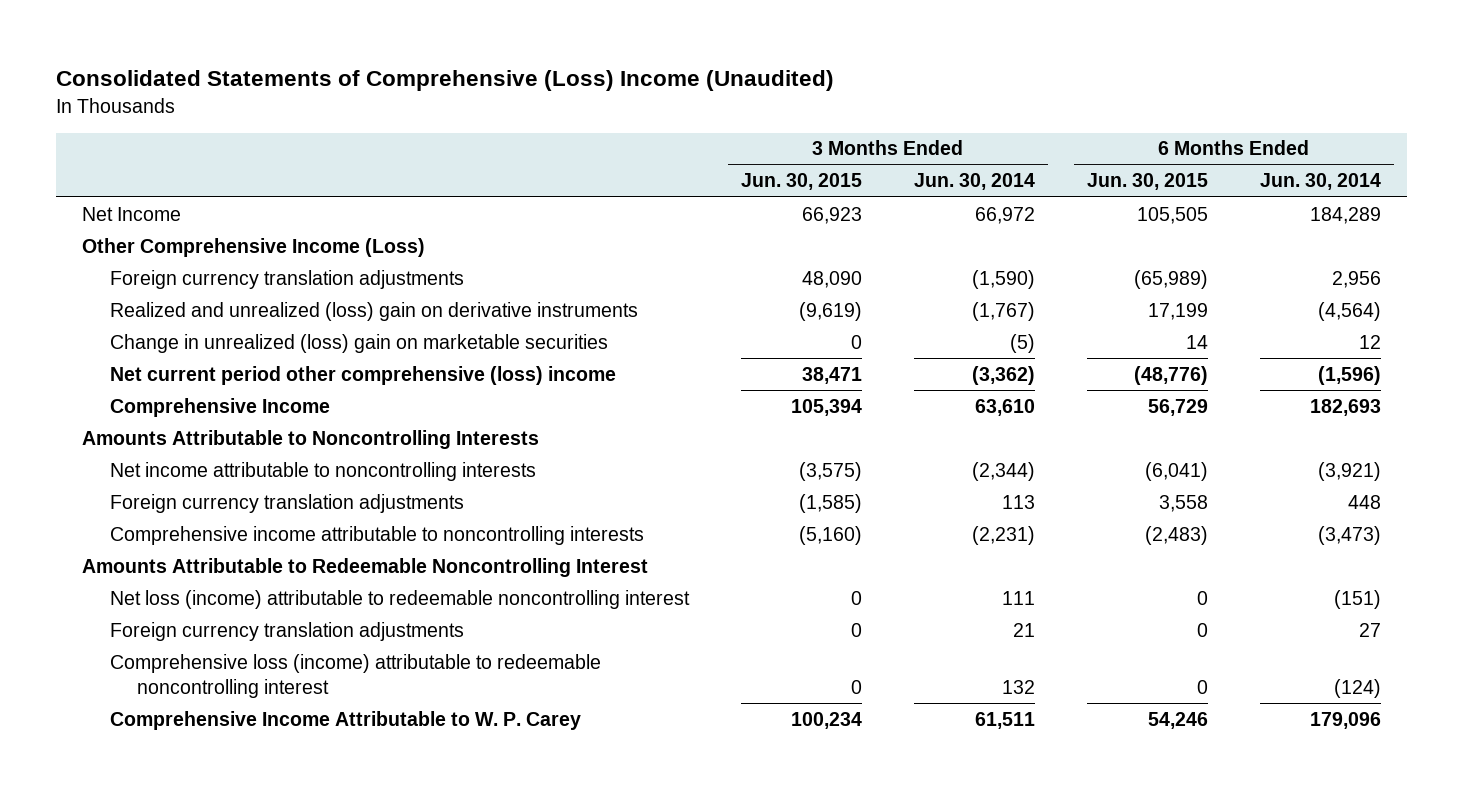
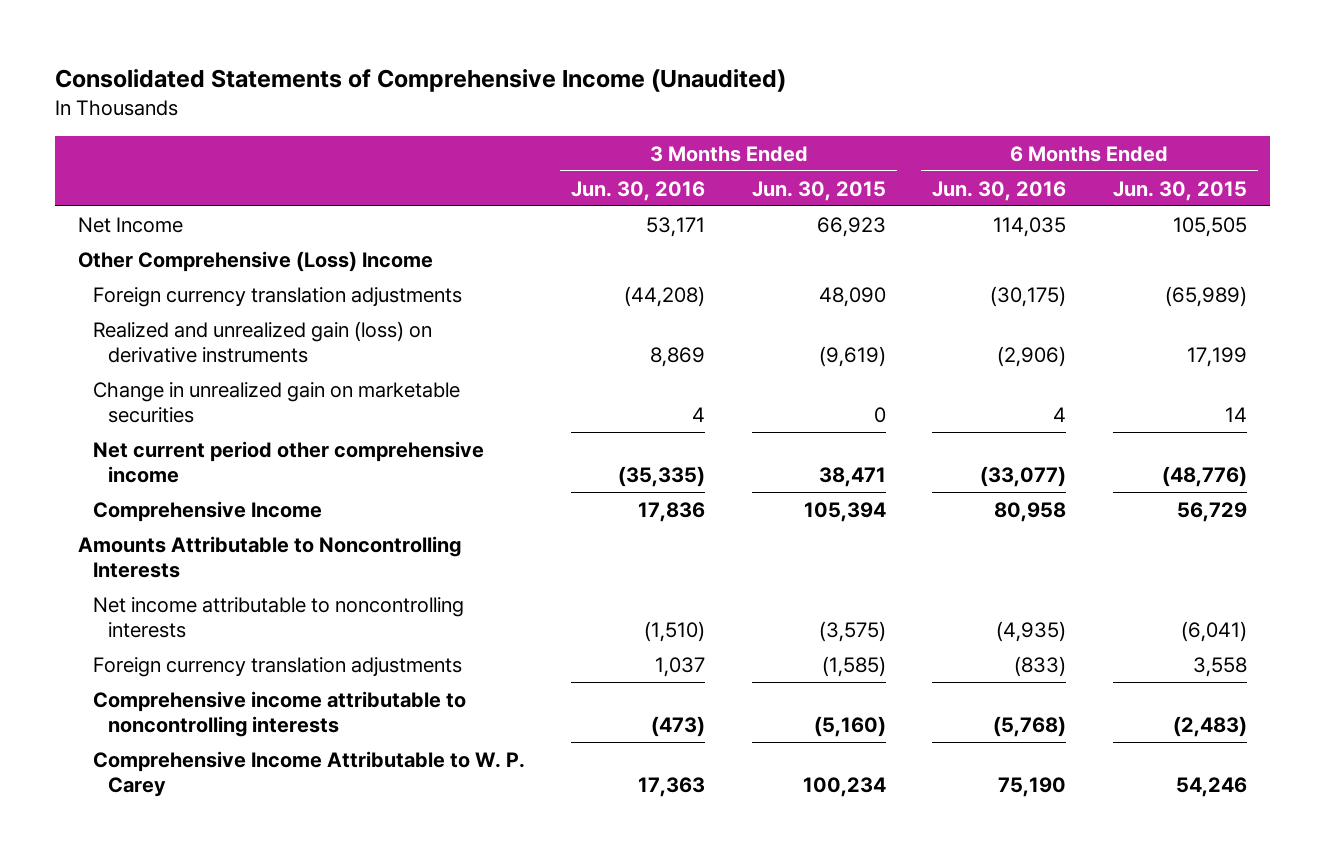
- Consolidated Statements of Comprehensive (Loss) Income (Unaudited)
+ Consolidated Statements of Comprehensive Income (Unaudited)
- | 3 Months Ended Jun. 30, 2015 | 3 Months Ended Jun. 30, 2014 | 6 Months Ended Jun. 30, 2015 | 6 Months Ended Jun. 30, 2014
+ | 3 Months Ended Jun. 30, 2016 | 3 Months Ended Jun. 30, 2015 | 6 Months Ended Jun. 30, 2016 | 6 Months Ended Jun. 30, 2015
- Other Comprehensive Income (Loss)
+ Other Comprehensive (Loss) Income
- Realized and unrealized (loss) gain on derivative instruments | (9,619) | (1,767) | 17,199 | (4,564)
- Change in unrealized (loss) gain on marketable securities | 0 | (5) | 14 | 12
- Net current period other comprehensive (loss) income | 38,471 | (3,362) | (48,776) | (1,596)
+ Realized and unrealized gain (loss) on derivative instruments | 8,869 | (9,619) | (2,906) | 17,199
+ Change in unrealized gain on marketable securities | 4 | 0 | 4 | 14
+ Net current period other comprehensive income | (35,335) | 38,471 | (33,077) | (48,776)
- Amounts Attributable to Redeemable Noncontrolling Interest
- Net loss (income) attributable to redeemable noncontrolling interest | 0 | 111 | 0 | (151)
- Foreign currency translation adjustments | 0 | 21 | 0 | 27
- Comprehensive loss (income) attributable to redeemable noncontrolling interest | 0 | 132 | 0 | (124)

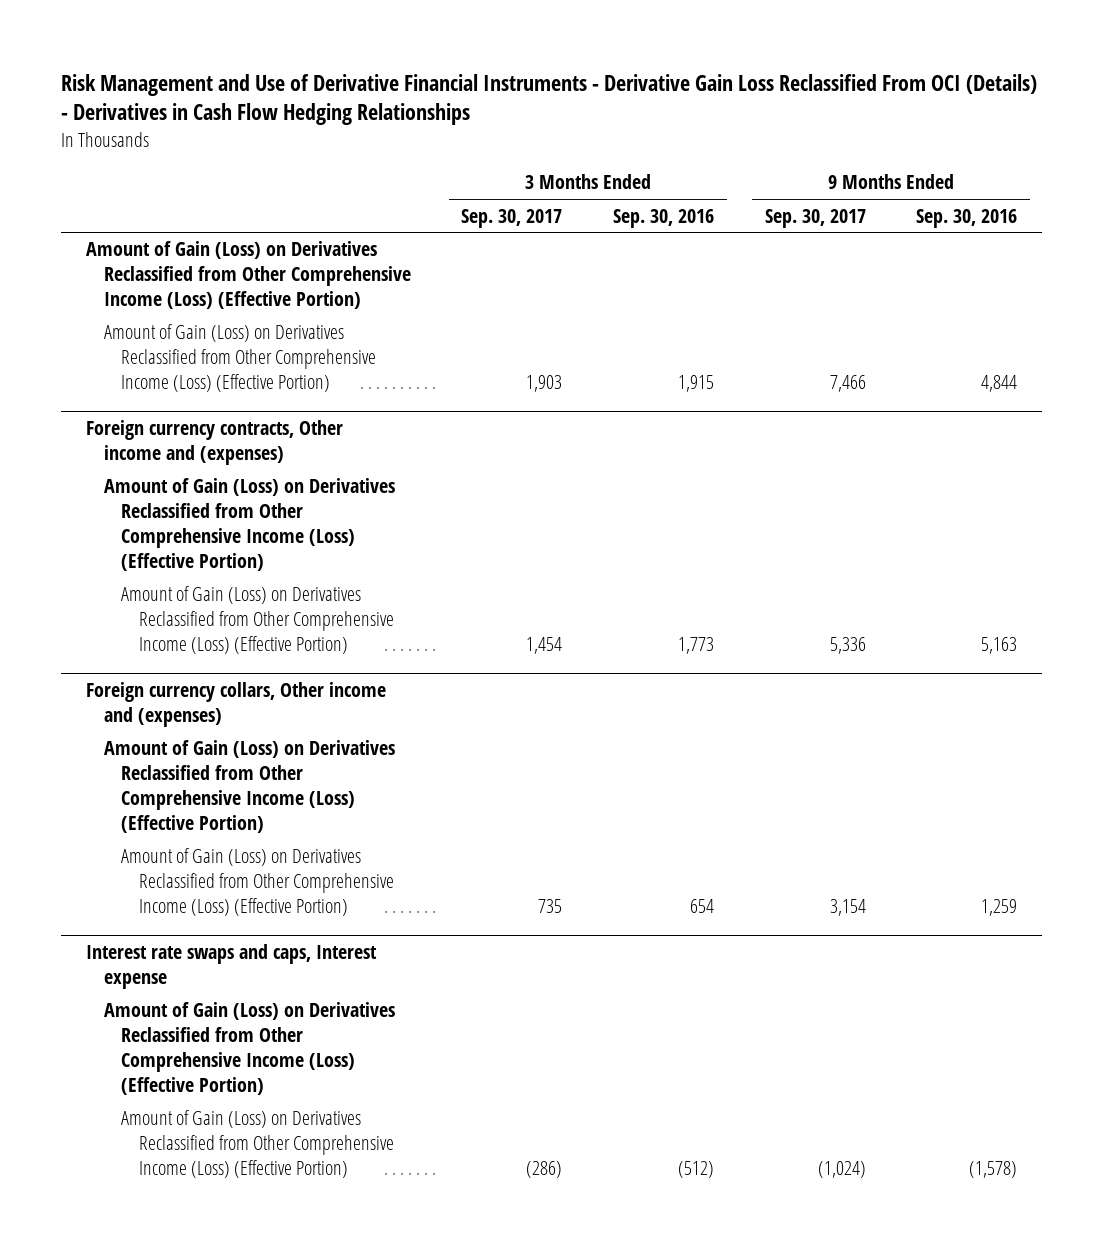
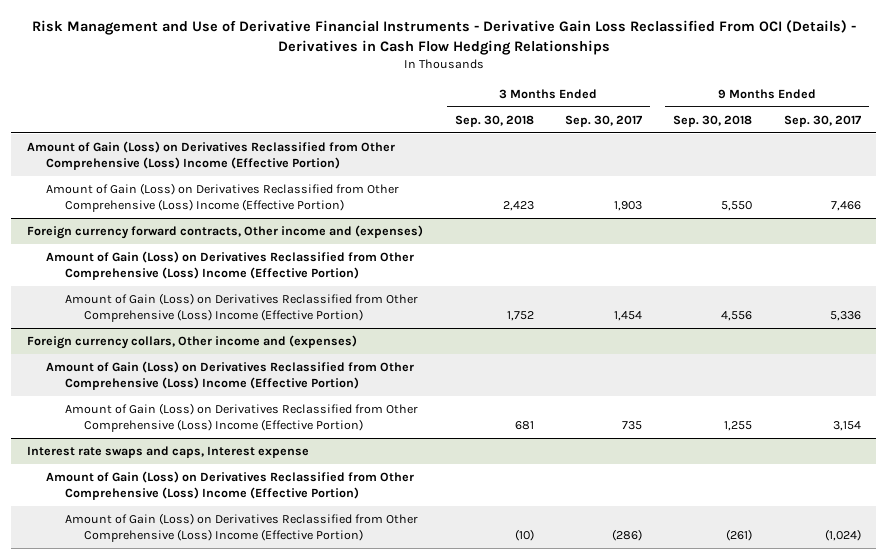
- | 3 Months Ended Sep. 30, 2017 | 3 Months Ended Sep. 30, 2016 | 9 Months Ended Sep. 30, 2017 | 9 Months Ended Sep. 30, 2016
+ | 3 Months Ended Sep. 30, 2018 | 3 Months Ended Sep. 30, 2017 | 9 Months Ended Sep. 30, 2018 | 9 Months Ended Sep. 30, 2017
- Amount of Gain (Loss) on Derivatives Reclassified from Other Comprehensive Income (Loss) (Effective Portion)
- Amount of Gain (Loss) on Derivatives Reclassified from Other Comprehensive Income (Loss) (Effective Portion) | 1,903 | 1,915 | 7,466 | 4,844
- Foreign currency contracts, Other income and (expenses)
- Amount of Gain (Loss) on Derivatives Reclassified from Other Comprehensive Income (Loss) (Effective Portion)
- Amount of Gain (Loss) on Derivatives Reclassified from Other Comprehensive Income (Loss) (Effective Portion) | 1,454 | 1,773 | 5,336 | 5,163
+ Amount of Gain (Loss) on Derivatives Reclassified from Other Comprehensive (Loss) Income (Effective Portion)
+ Amount of Gain (Loss) on Derivatives Reclassified from Other Comprehensive (Loss) Income (Effective Portion) | 2,423 | 1,903 | 5,550 | 7,466
+ Foreign currency forward contracts, Other income and (expenses)
+ Amount of Gain (Loss) on Derivatives Reclassified from Other Comprehensive (Loss) Income (Effective Portion)
+ Amount of Gain (Loss) on Derivatives Reclassified from Other Comprehensive (Loss) Income (Effective Portion) | 1,752 | 1,454 | 4,556 | 5,336
@ Foreign currency collars, Other income and (expenses)
- Amount of Gain (Loss) on Derivatives Reclassified from Other Comprehensive Income (Loss) (Effective Portion)
- Amount of Gain (Loss) on Derivatives Reclassified from Other Comprehensive Income (Loss) (Effective Portion) | 735 | 654 | 3,154 | 1,259
+ Amount of Gain (Loss) on Derivatives Reclassified from Other Comprehensive (Loss) Income (Effective Portion)
+ Amount of Gain (Loss) on Derivatives Reclassified from Other Comprehensive (Loss) Income (Effective Portion) | 681 | 735 | 1,255 | 3,154
@ Interest rate swaps and caps, Interest expense
- Amount of Gain (Loss) on Derivatives Reclassified from Other Comprehensive Income (Loss) (Effective Portion)
- Amount of Gain (Loss) on Derivatives Reclassified from Other Comprehensive Income (Loss) (Effective Portion) | (286) | (512) | (1,024) | (1,578)
+ Amount of Gain (Loss) on Derivatives Reclassified from Other Comprehensive (Loss) Income (Effective Portion)
+ Amount of Gain (Loss) on Derivatives Reclassified from Other Comprehensive (Loss) Income (Effective Portion) | (10) | (286) | (261) | (1,024)

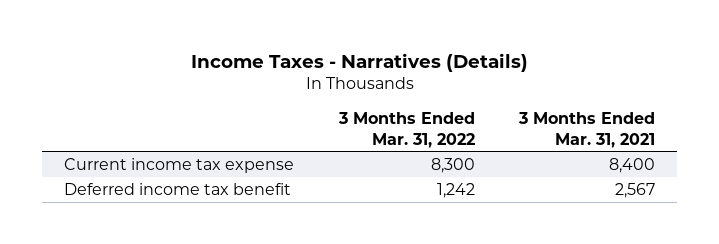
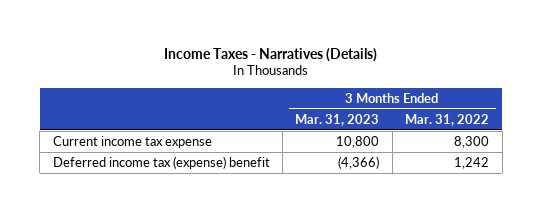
- | 3 Months Ended Mar. 31, 2022 | 3 Months Ended Mar. 31, 2021
+ | 3 Months Ended Mar. 31, 2023 | 3 Months Ended Mar. 31, 2022
- Deferred income tax benefit | 1,242 | 2,567
+ Deferred income tax (expense) benefit | (4,366) | 1,242

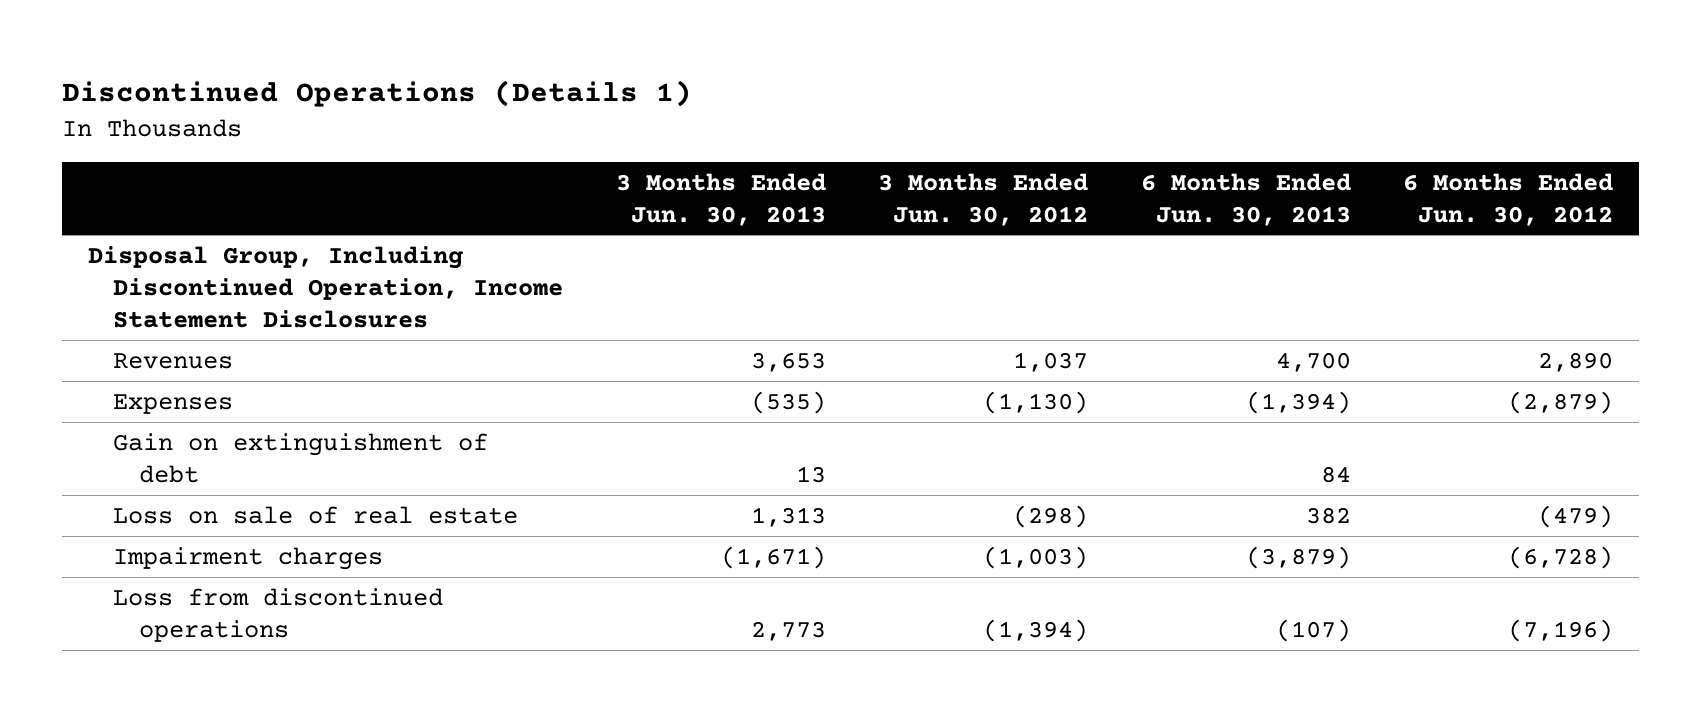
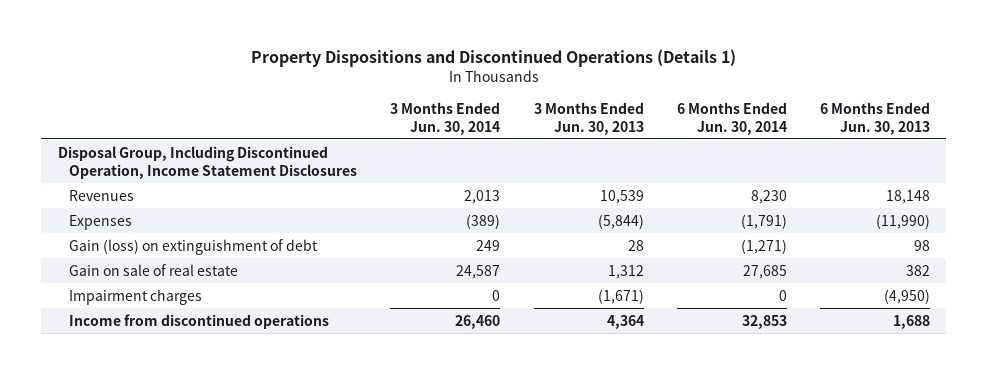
- Discontinued Operations (Details 1)
+ Property Dispositions and Discontinued Operations (Details 1)
- | 3 Months Ended Jun. 30, 2013 | 3 Months Ended Jun. 30, 2012 | 6 Months Ended Jun. 30, 2013 | 6 Months Ended Jun. 30, 2012
+ | 3 Months Ended Jun. 30, 2014 | 3 Months Ended Jun. 30, 2013 | 6 Months Ended Jun. 30, 2014 | 6 Months Ended Jun. 30, 2013
- Revenues | 3,653 | 1,037 | 4,700 | 2,890
- Expenses | (535) | (1,130) | (1,394) | (2,879)
- Gain on extinguishment of debt | 13 | | 84 |
- Loss on sale of real estate | 1,313 | (298) | 382 | (479)
- Impairment charges | (1,671) | (1,003) | (3,879) | (6,728)
- Loss from discontinued operations | 2,773 | (1,394) | (107) | (7,196)
+ Revenues | 2,013 | 10,539 | 8,230 | 18,148
+ Expenses | (389) | (5,844) | (1,791) | (11,990)
+ Gain (loss) on extinguishment of debt | 249 | 28 | (1,271) | 98
+ Gain on sale of real estate | 24,587 | 1,312 | 27,685 | 382
+ Impairment charges | 0 | (1,671) | 0 | (4,950)
+ Income from discontinued operations | 26,460 | 4,364 | 32,853 | 1,688

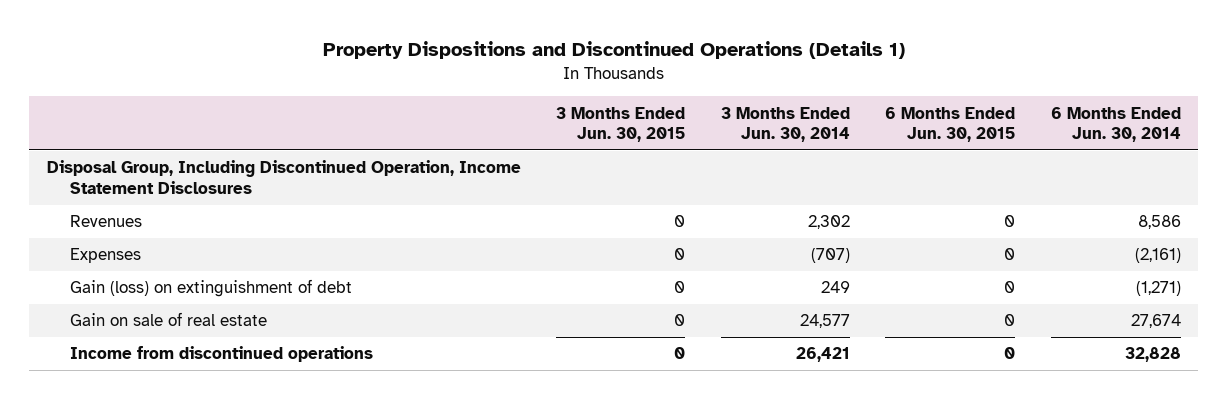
- | 3 Months Ended Jun. 30, 2014 | 3 Months Ended Jun. 30, 2013 | 6 Months Ended Jun. 30, 2014 | 6 Months Ended Jun. 30, 2013
+ | 3 Months Ended Jun. 30, 2015 | 3 Months Ended Jun. 30, 2014 | 6 Months Ended Jun. 30, 2015 | 6 Months Ended Jun. 30, 2014
- Revenues | 2,013 | 10,539 | 8,230 | 18,148
- Expenses | (389) | (5,844) | (1,791) | (11,990)
+ Revenues | 0 | 2,302 | 0 | 8,586
+ Expenses | 0 | (707) | 0 | (2,161)
- Gain on sale of real estate | 24,587 | 1,312 | 27,685 | 382
- Impairment charges | 0 | (1,671) | 0 | (4,950)
- Income from discontinued operations | 26,460 | 4,364 | 32,853 | 1,688
+ Gain on sale of real estate | 0 | 24,577 | 0 | 27,674
+ Income from discontinued operations | 0 | 26,421 | 0 | 32,828

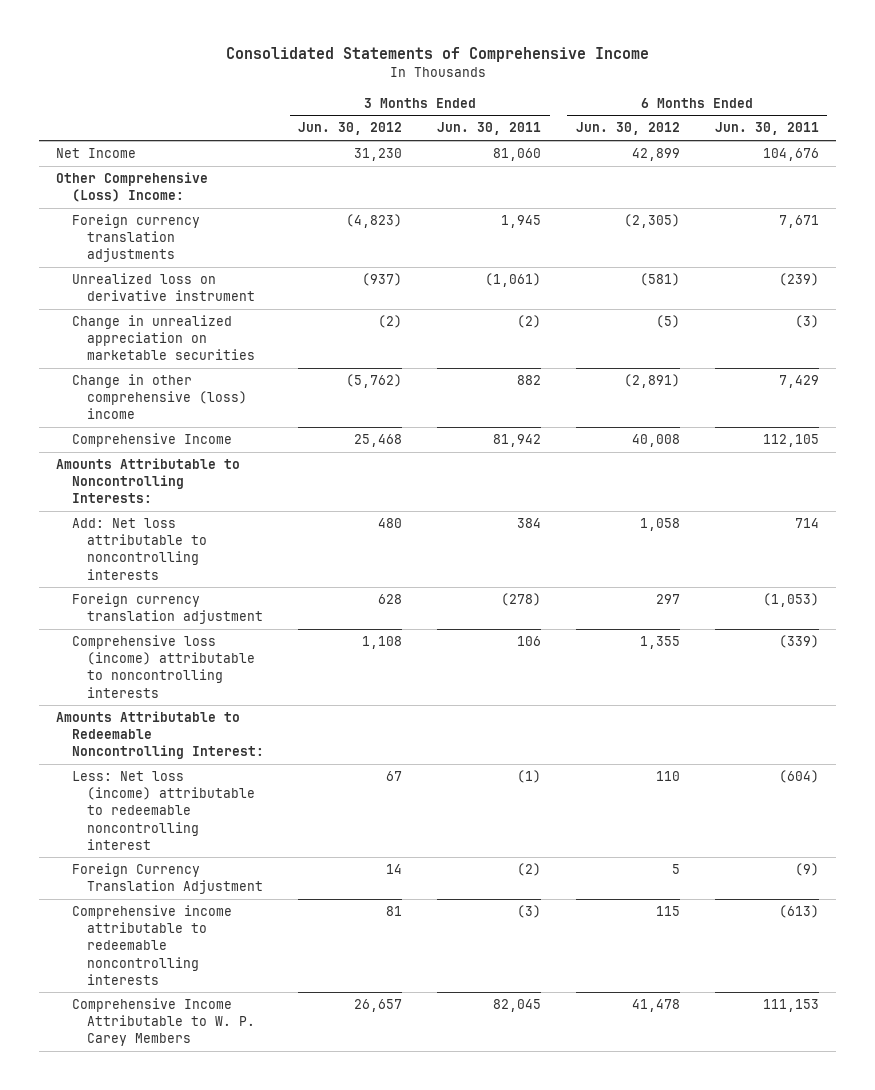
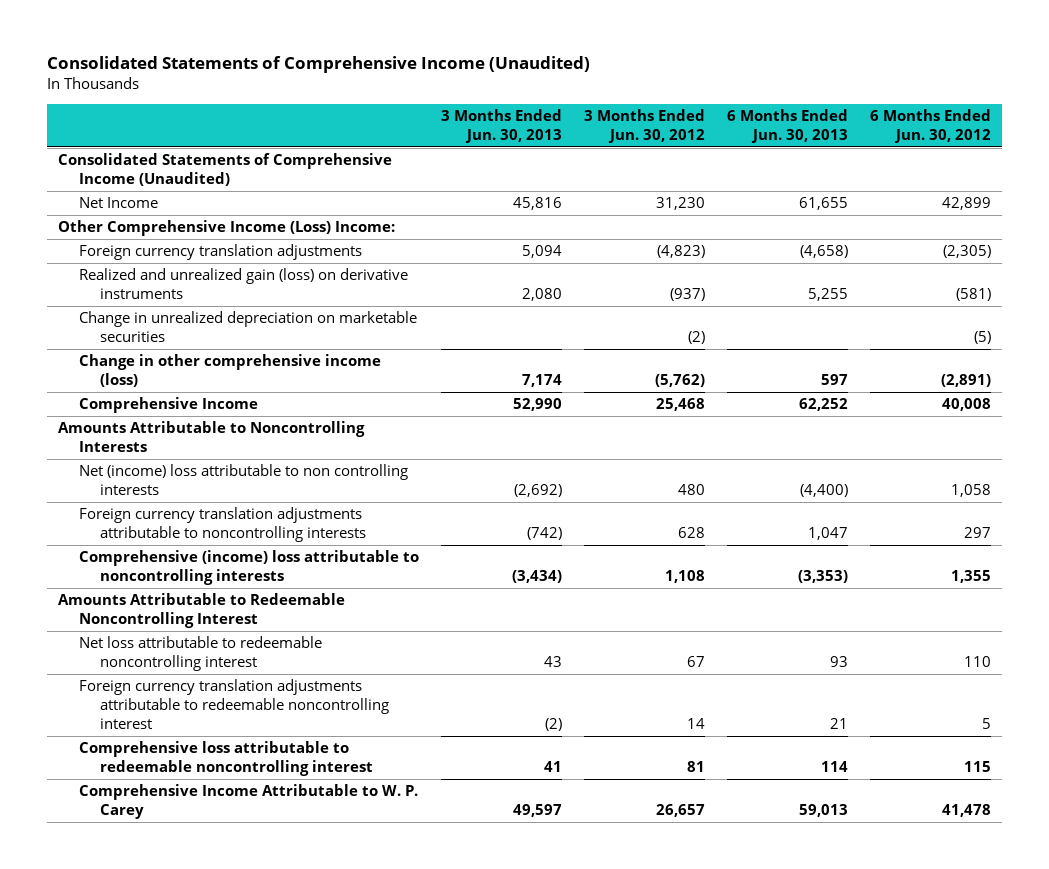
- Consolidated Statements of Comprehensive Income
+ Consolidated Statements of Comprehensive Income (Unaudited)
- | 3 Months Ended Jun. 30, 2012 | 3 Months Ended Jun. 30, 2011 | 6 Months Ended Jun. 30, 2012 | 6 Months Ended Jun. 30, 2011
+ | 3 Months Ended Jun. 30, 2013 | 3 Months Ended Jun. 30, 2012 | 6 Months Ended Jun. 30, 2013 | 6 Months Ended Jun. 30, 2012
+ Consolidated Statements of Comprehensive Income (Unaudited)
- Other Comprehensive (Loss) Income:
+ Other Comprehensive Income (Loss) Income:
- Unrealized loss on derivative instrument | (937) | (1,061) | (581) | (239)
- Change in unrealized appreciation on marketable securities | (2) | (2) | (5) | (3)
- Change in other comprehensive (loss) income | (5,762) | 882 | (2,891) | 7,429
+ Realized and unrealized gain (loss) on derivative instruments | 2,080 | (937) | 5,255 | (581)
+ Change in unrealized depreciation on marketable securities | | (2) | | (5)
+ Change in other comprehensive income (loss) | 7,174 | (5,762) | 597 | (2,891)
- Amounts Attributable to Noncontrolling Interests:
- Add: Net loss attributable to noncontrolling interests | 480 | 384 | 1,058 | 714
- Foreign currency translation adjustment | 628 | (278) | 297 | (1,053)
- Comprehensive loss (income) attributable to noncontrolling interests | 1,108 | 106 | 1,355 | (339)
- Amounts Attributable to Redeemable Noncontrolling Interest:
- Less: Net loss (income) attributable to redeemable noncontrolling interest | 67 | (1) | 110 | (604)
- Foreign Currency Translation Adjustment | 14 | (2) | 5 | (9)
- Comprehensive income attributable to redeemable noncontrolling interests | 81 | (3) | 115 | (613)
- Comprehensive Income Attributable to W. P. Carey Members | 26,657 | 82,045 | 41,478 | 111,153
+ Amounts Attributable to Noncontrolling Interests
+ Net (income) loss attributable to non controlling interests | (2,692) | 480 | (4,400) | 1,058
+ Foreign currency translation adjustments attributable to noncontrolling interests | (742) | 628 | 1,047 | 297
+ Comprehensive (income) loss attributable to noncontrolling interests | (3,434) | 1,108 | (3,353) | 1,355
+ Amounts Attributable to Redeemable Noncontrolling Interest
+ Net loss attributable to redeemable noncontrolling interest | 43 | 67 | 93 | 110
+ Foreign currency translation adjustments attributable to redeemable noncontrolling interest | (2) | 14 | 21 | 5
+ Comprehensive loss attributable to redeemable noncontrolling interest | 41 | 81 | 114 | 115
+ Comprehensive Income Attributable to W. P. Carey | 49,597 | 26,657 | 59,013 | 41,478

